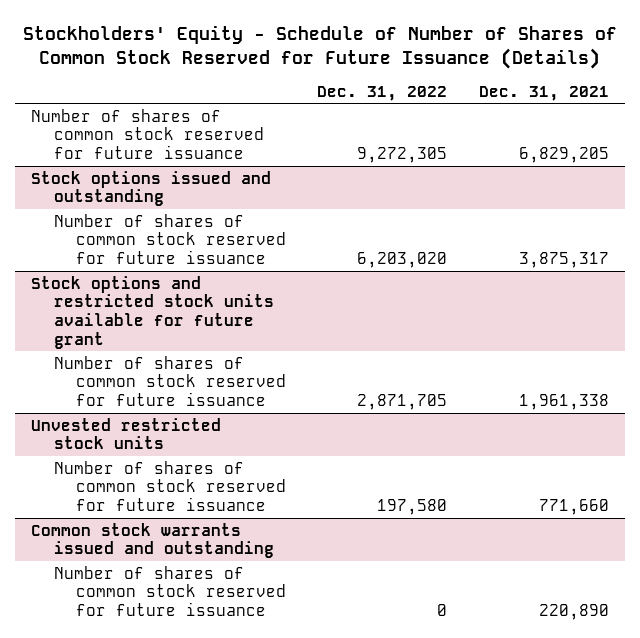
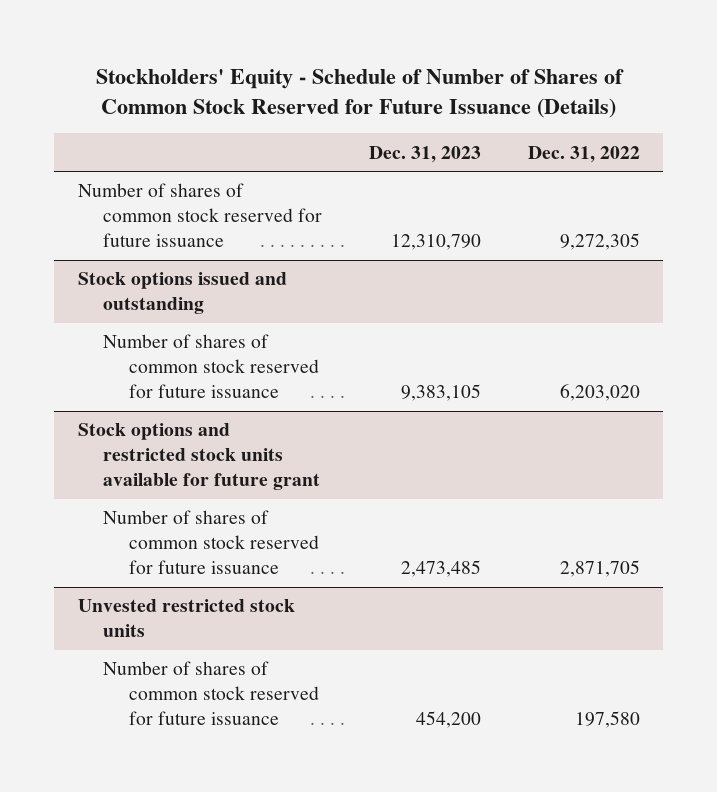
- | Dec. 31, 2022 | Dec. 31, 2021
+ | Dec. 31, 2023 | Dec. 31, 2022
- Common stock warrants issued and outstanding
- Number of shares of common stock reserved for future issuance | 0 | 220,890

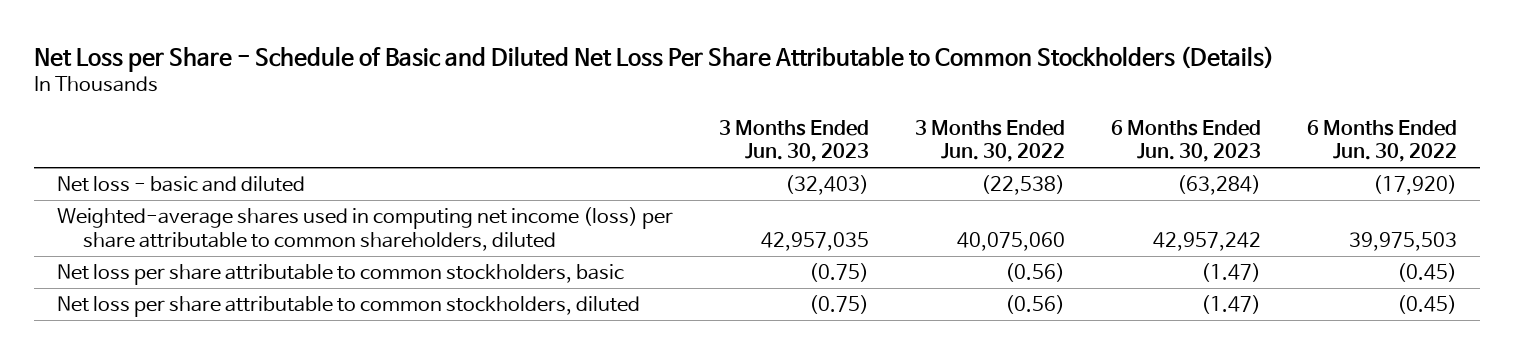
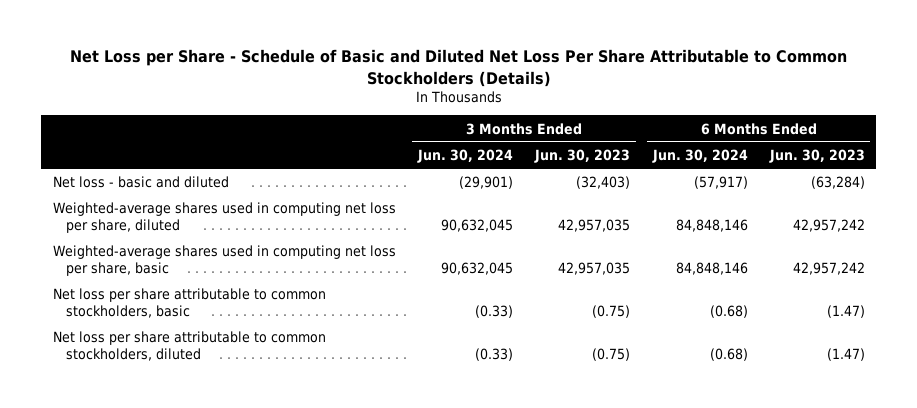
- | 3 Months Ended Jun. 30, 2023 | 3 Months Ended Jun. 30, 2022 | 6 Months Ended Jun. 30, 2023 | 6 Months Ended Jun. 30, 2022
+ | 3 Months Ended Jun. 30, 2024 | 3 Months Ended Jun. 30, 2023 | 6 Months Ended Jun. 30, 2024 | 6 Months Ended Jun. 30, 2023
- Weighted-average shares used in computing net income (loss) per share attributable to common shareholders, diluted | 42,957,035 | 40,075,060 | 42,957,242 | 39,975,503
+ Weighted-average shares used in computing net loss per share, diluted | 90,632,045 | 42,957,035 | 84,848,146 | 42,957,242
+ Weighted-average shares used in computing net loss per share, basic | 90,632,045 | 42,957,035 | 84,848,146 | 42,957,242

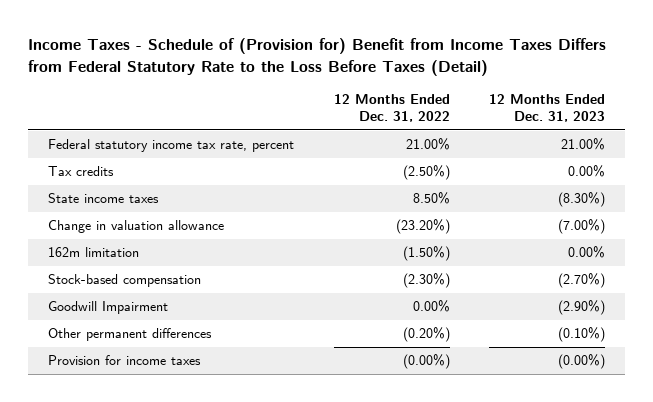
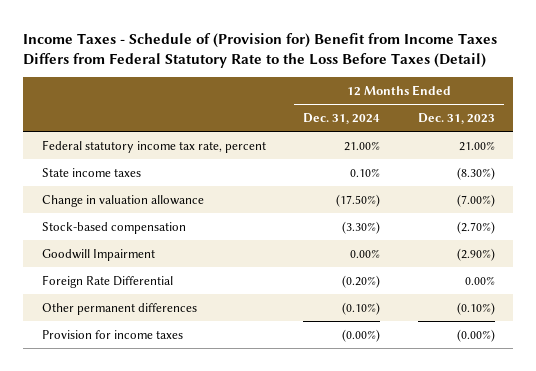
- | 12 Months Ended Dec. 31, 2022 | 12 Months Ended Dec. 31, 2023
+ | 12 Months Ended Dec. 31, 2024 | 12 Months Ended Dec. 31, 2023
- Tax credits | (2.50%) | 0.00%
- 162m limitation | (1.50%) | 0.00%
+ Foreign Rate Differential | (0.20%) | 0.00%

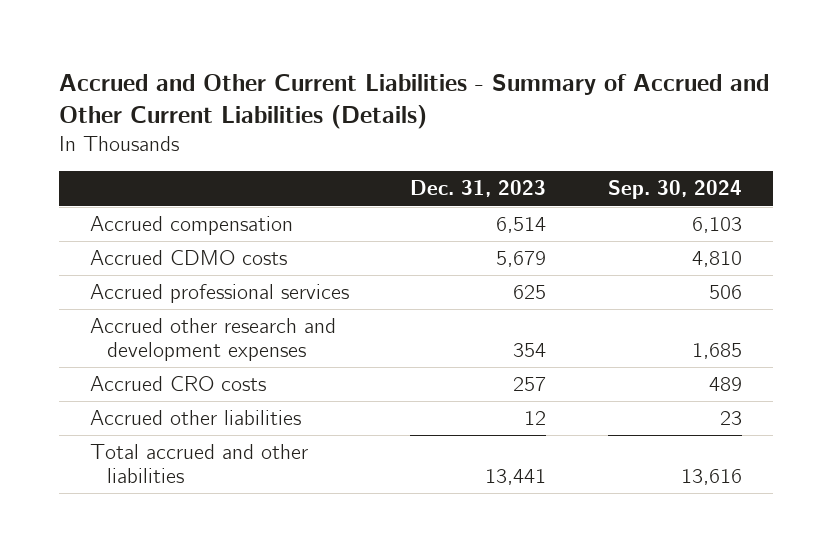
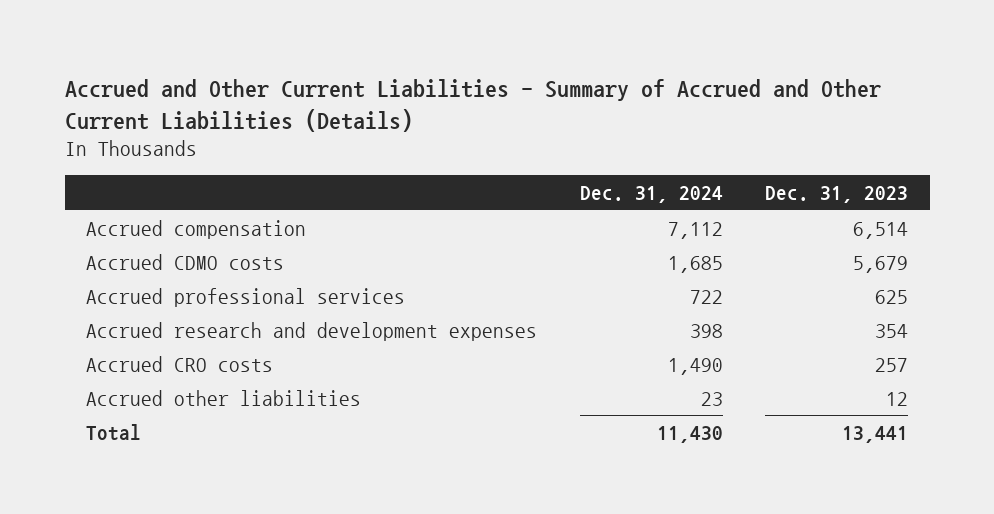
- | Dec. 31, 2023 | Sep. 30, 2024
+ | Dec. 31, 2024 | Dec. 31, 2023
- Accrued other research and development expenses | 354 | 1,685
+ Accrued research and development expenses | 398 | 354
- Total accrued and other liabilities | 13,441 | 13,616
+ Total | 11,430 | 13,441

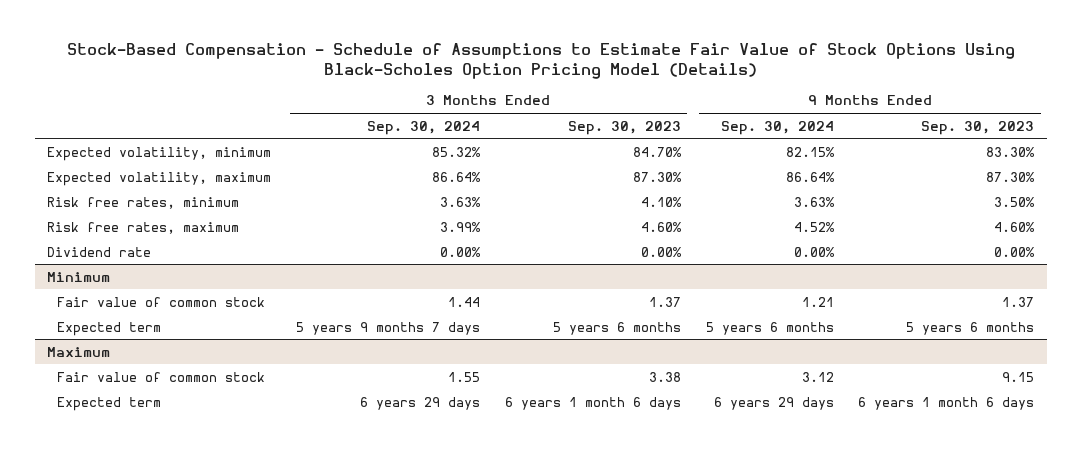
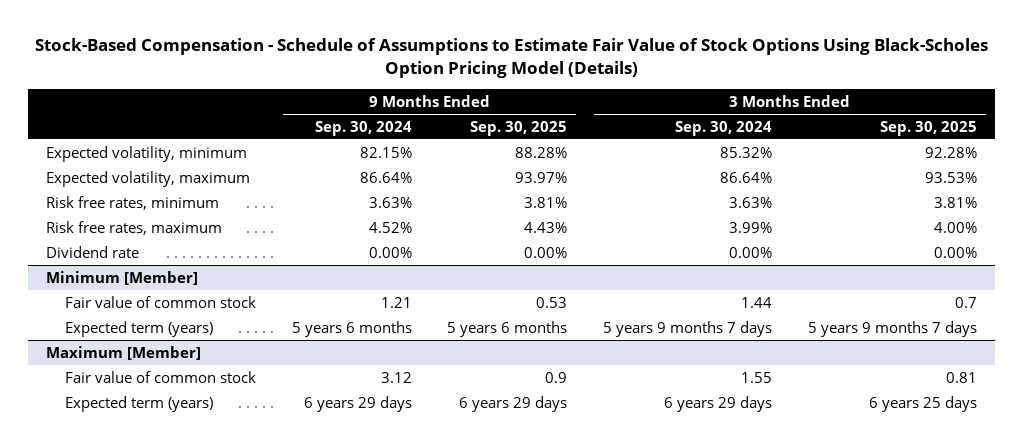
- | 3 Months Ended Sep. 30, 2024 | 3 Months Ended Sep. 30, 2023 | 9 Months Ended Sep. 30, 2024 | 9 Months Ended Sep. 30, 2023
+ | 9 Months Ended Sep. 30, 2024 | 9 Months Ended Sep. 30, 2025 | 3 Months Ended Sep. 30, 2024 | 3 Months Ended Sep. 30, 2025
- Minimum
+ Minimum [Member]
- Expected term | 5 years 9 months 7 days | 5 years 6 months | 5 years 6 months | 5 years 6 months
- Maximum
+ Expected term (years) | 5 years 6 months | 5 years 6 months | 5 years 9 months 7 days | 5 years 9 months 7 days
+ Maximum [Member]
- Expected term | 6 years 29 days | 6 years 1 month 6 days | 6 years 29 days | 6 years 1 month 6 days
+ Expected term (years) | 6 years 29 days | 6 years 29 days | 6 years 29 days | 6 years 25 days

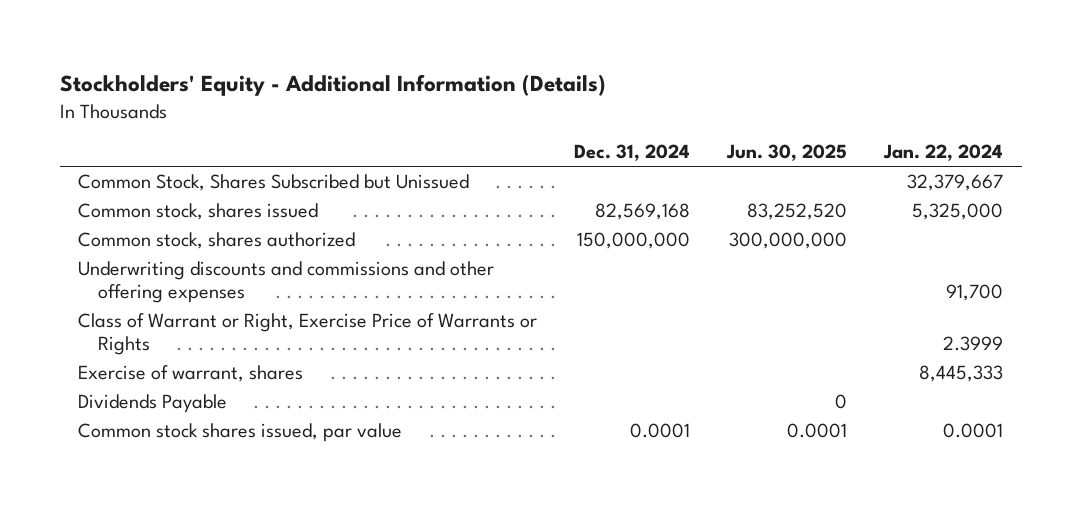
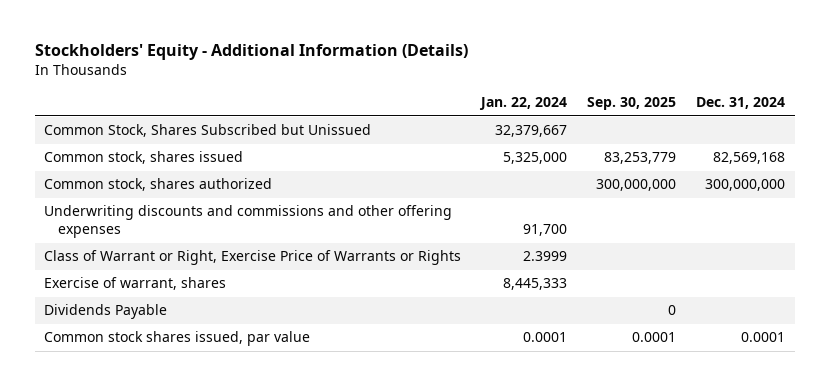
- | Dec. 31, 2024 | Jun. 30, 2025 | Jan. 22, 2024
+ | Jan. 22, 2024 | Sep. 30, 2025 | Dec. 31, 2024
- Common stock, shares authorized | 150,000,000 | 300,000,000 |
+ Common stock, shares authorized | | 300,000,000 | 300,000,000

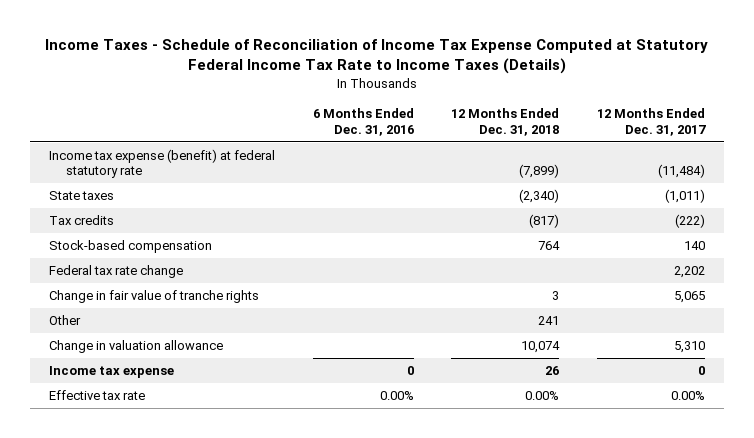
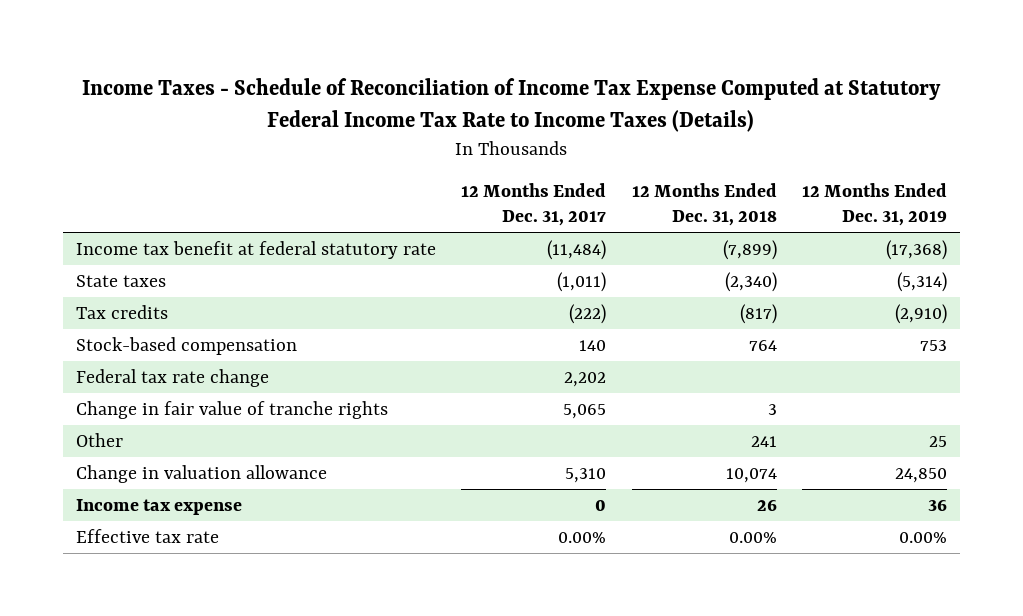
- | 6 Months Ended Dec. 31, 2016 | 12 Months Ended Dec. 31, 2018 | 12 Months Ended Dec. 31, 2017
+ | 12 Months Ended Dec. 31, 2017 | 12 Months Ended Dec. 31, 2018 | 12 Months Ended Dec. 31, 2019
- Income tax expense (benefit) at federal statutory rate | | (7,899) | (11,484)
+ Income tax benefit at federal statutory rate | (11,484) | (7,899) | (17,368)

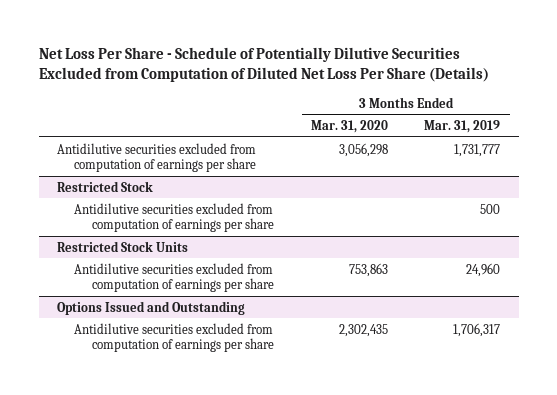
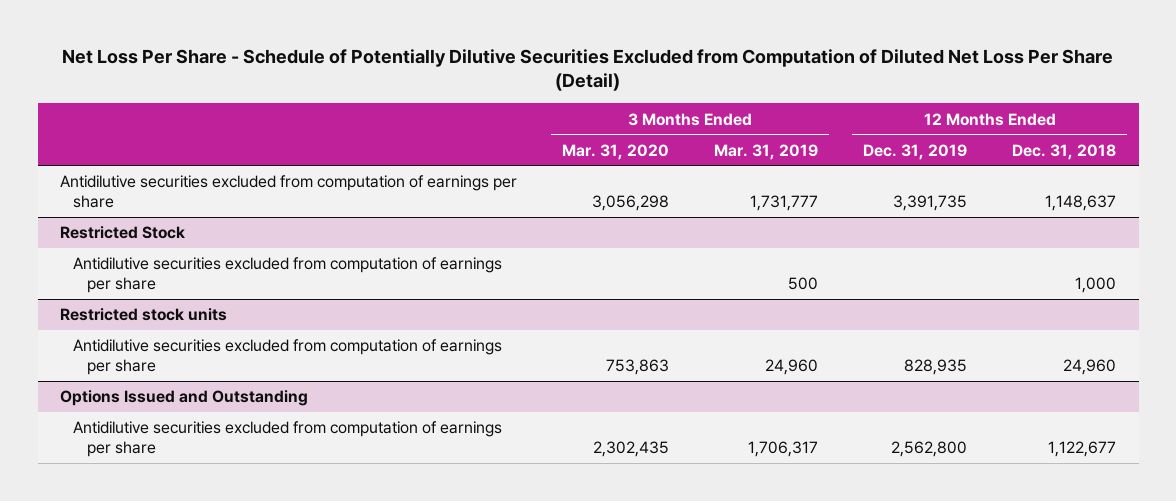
- Net Loss Per Share - Schedule of Potentially Dilutive Securities Excluded from Computation of Diluted Net Loss Per Share (Details)
+ Net Loss Per Share - Schedule of Potentially Dilutive Securities Excluded from Computation of Diluted Net Loss Per Share (Detail)
- | 3 Months Ended Mar. 31, 2020 | 3 Months Ended Mar. 31, 2019
+ | 3 Months Ended Mar. 31, 2020 | 3 Months Ended Mar. 31, 2019 | 12 Months Ended Dec. 31, 2019 | 12 Months Ended Dec. 31, 2018
- Restricted Stock Units
+ Restricted stock units

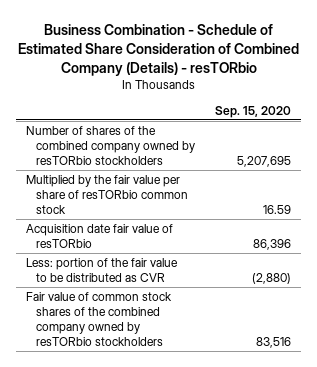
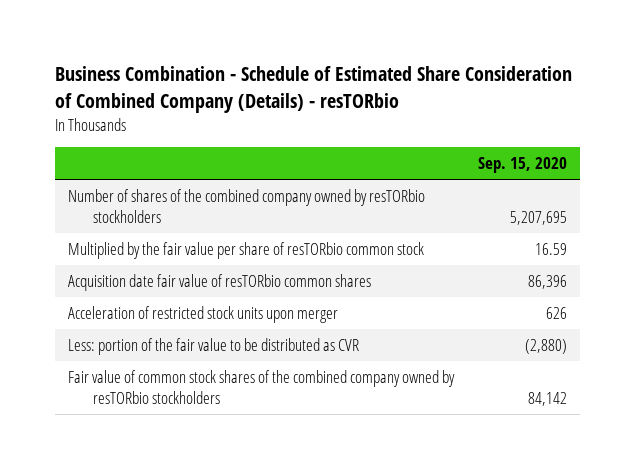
- Acquisition date fair value of resTORbio | 86,396
+ Acquisition date fair value of resTORbio common shares | 86,396
+ Acceleration of restricted stock units upon merger | 626
- Fair value of common stock shares of the combined company owned by resTORbio stockholders | 83,516
+ Fair value of common stock shares of the combined company owned by resTORbio stockholders | 84,142

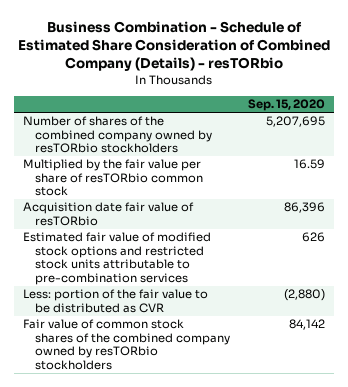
- Acquisition date fair value of resTORbio common shares | 86,396
- Acceleration of restricted stock units upon merger | 626
+ Acquisition date fair value of resTORbio | 86,396
+ Estimated fair value of modified stock options and restricted stock units attributable to pre-combination services | 626

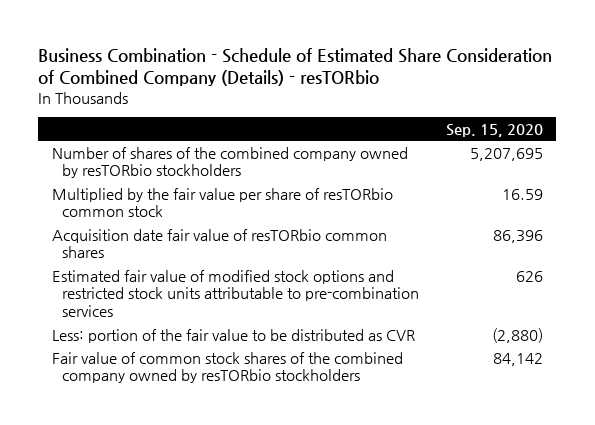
- Acquisition date fair value of resTORbio | 86,396
+ Acquisition date fair value of resTORbio common shares | 86,396

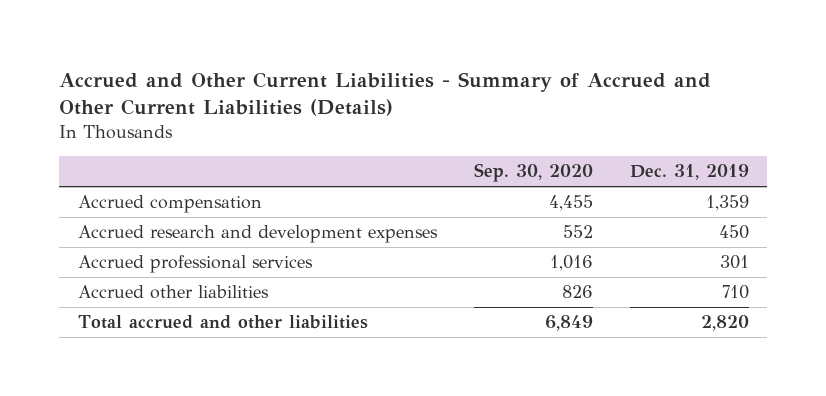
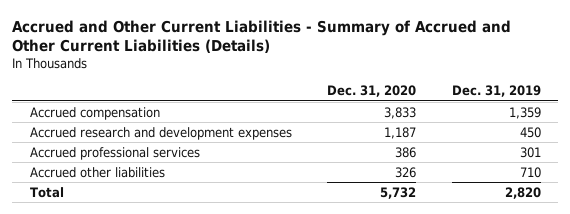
- | Sep. 30, 2020 | Dec. 31, 2019
+ | Dec. 31, 2020 | Dec. 31, 2019
- Total accrued and other liabilities | 6,849 | 2,820
+ Total | 5,732 | 2,820

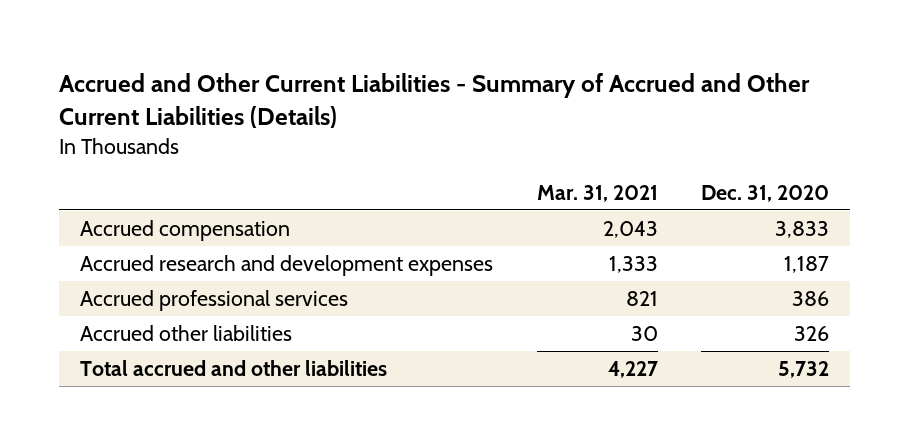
- | Dec. 31, 2020 | Dec. 31, 2019
+ | Mar. 31, 2021 | Dec. 31, 2020
- Total | 5,732 | 2,820
+ Total accrued and other liabilities | 4,227 | 5,732

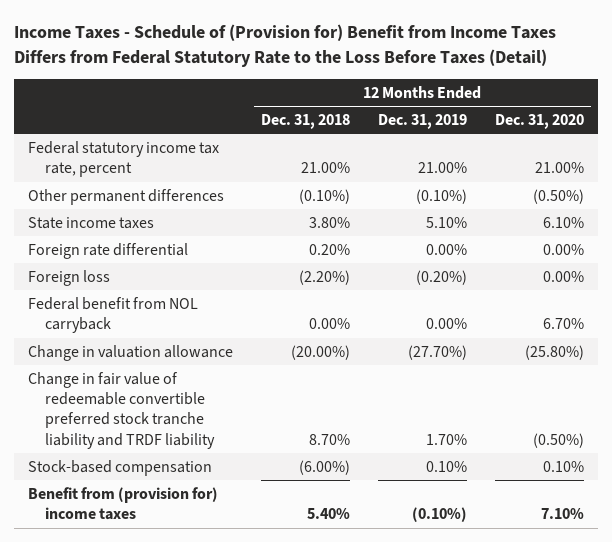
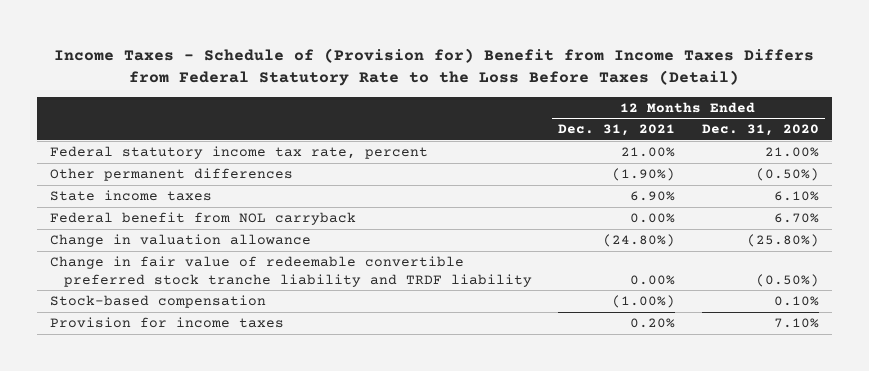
- | 12 Months Ended Dec. 31, 2018 | 12 Months Ended Dec. 31, 2019 | 12 Months Ended Dec. 31, 2020
+ | 12 Months Ended Dec. 31, 2021 | 12 Months Ended Dec. 31, 2020
- Foreign rate differential | 0.20% | 0.00% | 0.00%
- Foreign loss | (2.20%) | (0.20%) | 0.00%
- Benefit from (provision for) income taxes | 5.40% | (0.10%) | 7.10%
+ Provision for income taxes | 0.20% | 7.10%

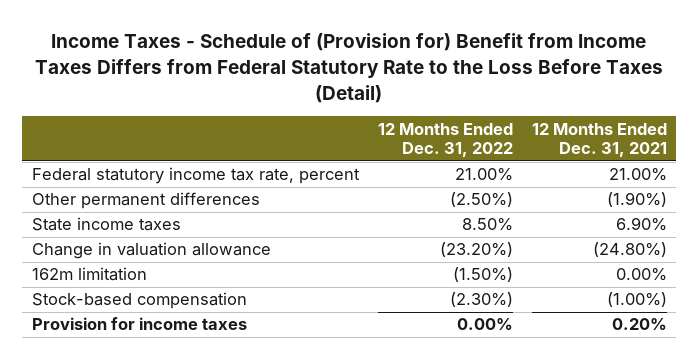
- | 12 Months Ended Dec. 31, 2021 | 12 Months Ended Dec. 31, 2020
+ | 12 Months Ended Dec. 31, 2022 | 12 Months Ended Dec. 31, 2021
- Federal benefit from NOL carryback | 0.00% | 6.70%
- Change in fair value of redeemable convertible preferred stock tranche liability and TRDF liability | 0.00% | (0.50%)
+ 162m limitation | (1.50%) | 0.00%

